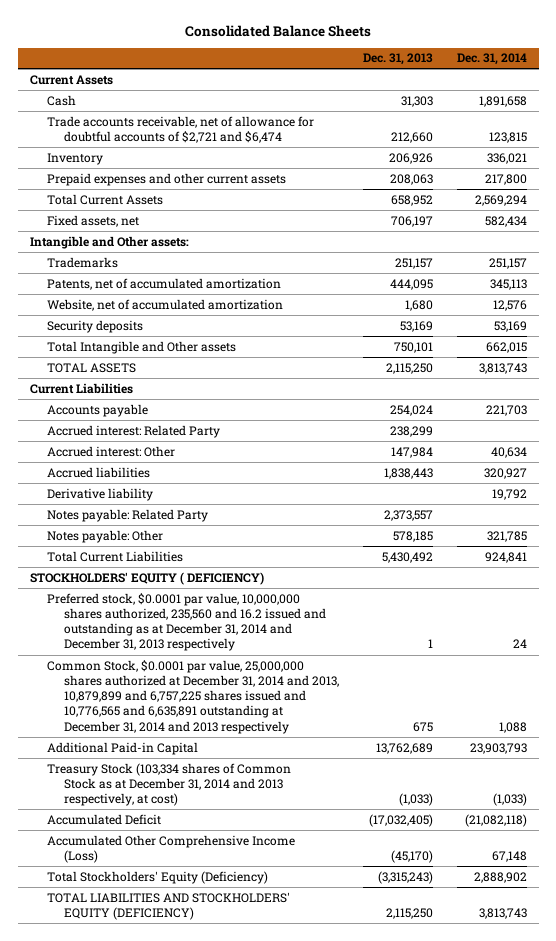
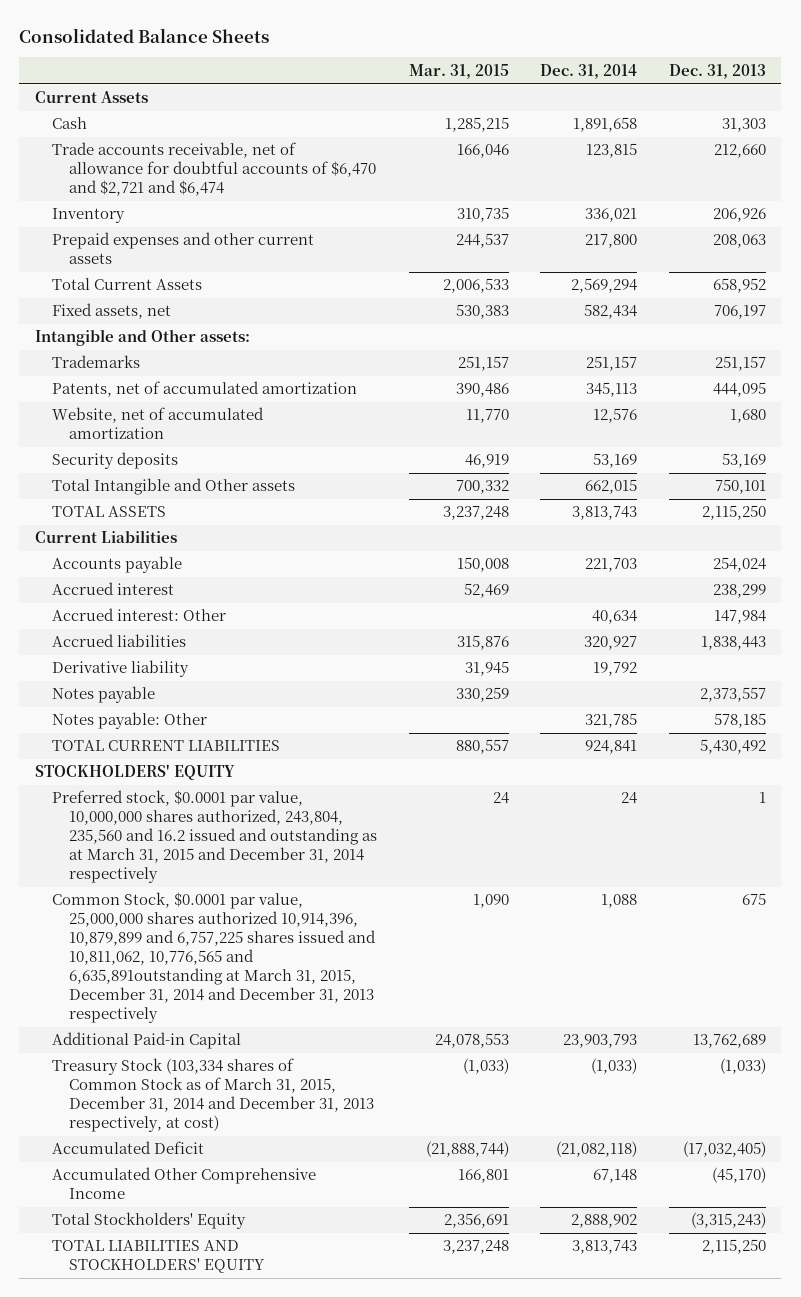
- | Dec. 31, 2013 | Dec. 31, 2014
+ | Mar. 31, 2015 | Dec. 31, 2014 | Dec. 31, 2013
- Trade accounts receivable, net of allowance for doubtful accounts of $2,721 and $6,474 | 212,660 | 123,815
+ Trade accounts receivable, net of allowance for doubtful accounts of $6,470 and $2,721 and $6,474 | 166,046 | 123,815 | 212,660
- Accrued interest: Related Party | 238,299 |
+ Accrued interest | 52,469 | | 238,299
- Notes payable: Related Party | 2,373,557 |
+ Notes payable | 330,259 | | 2,373,557
- Total Current Liabilities | 5,430,492 | 924,841
- STOCKHOLDERS' EQUITY ( DEFICIENCY)
- Preferred stock, $0.0001 par value, 10,000,000 shares authorized, 235,560 and 16.2 issued and outstanding as at December 31, 2014 and December 31, 2013 respectively | 1 | 24
- Common Stock, $0.0001 par value, 25,000,000 shares authorized at December 31, 2014 and 2013, 10,879,899 and 6,757,225 shares issued and 10,776,565 and 6,635,891 outstanding at December 31, 2014 and 2013 respectively | 675 | 1,088
+ TOTAL CURRENT LIABILITIES | 880,557 | 924,841 | 5,430,492
+ STOCKHOLDERS' EQUITY
+ Preferred stock, $0.0001 par value, 10,000,000 shares authorized, 243,804, 235,560 and 16.2 issued and outstanding as at March 31, 2015 and December 31, 2014 respectively | 24 | 24 | 1
+ Common Stock, $0.0001 par value, 25,000,000 shares authorized 10,914,396, 10,879,899 and 6,757,225 shares issued and 10,811,062, 10,776,565 and 6,635,891outstanding at March 31, 2015, December 31, 2014 and December 31, 2013 respectively | 1,090 | 1,088 | 675
- Treasury Stock (103,334 shares of Common Stock as at December 31, 2014 and 2013 respectively, at cost) | (1,033) | (1,033)
+ Treasury Stock (103,334 shares of Common Stock as of March 31, 2015, December 31, 2014 and December 31, 2013 respectively, at cost) | (1,033) | (1,033) | (1,033)
- Accumulated Other Comprehensive Income (Loss) | (45,170) | 67,148
- Total Stockholders' Equity (Deficiency) | (3,315,243) | 2,888,902
- TOTAL LIABILITIES AND STOCKHOLDERS' EQUITY (DEFICIENCY) | 2,115,250 | 3,813,743
+ Accumulated Other Comprehensive Income | 166,801 | 67,148 | (45,170)
+ Total Stockholders' Equity | 2,356,691 | 2,888,902 | (3,315,243)
+ TOTAL LIABILITIES AND STOCKHOLDERS' EQUITY | 3,237,248 | 3,813,743 | 2,115,250

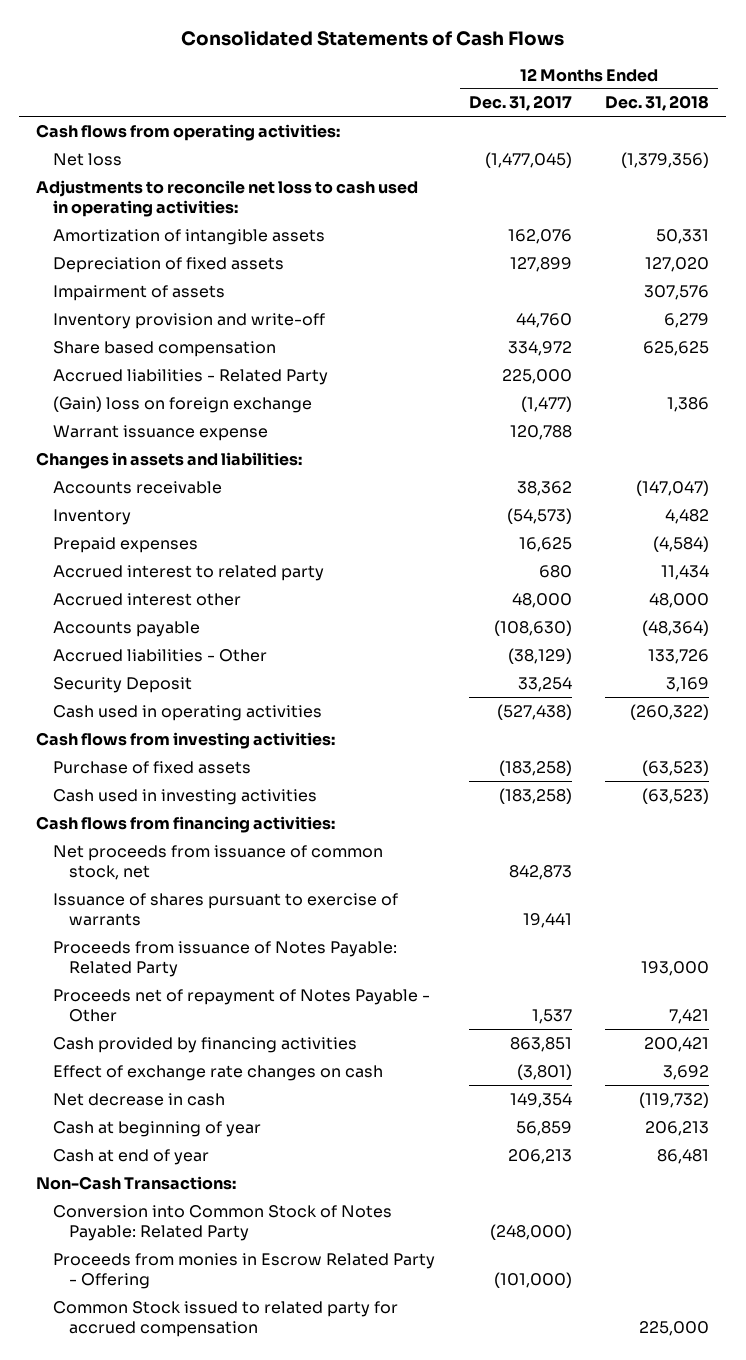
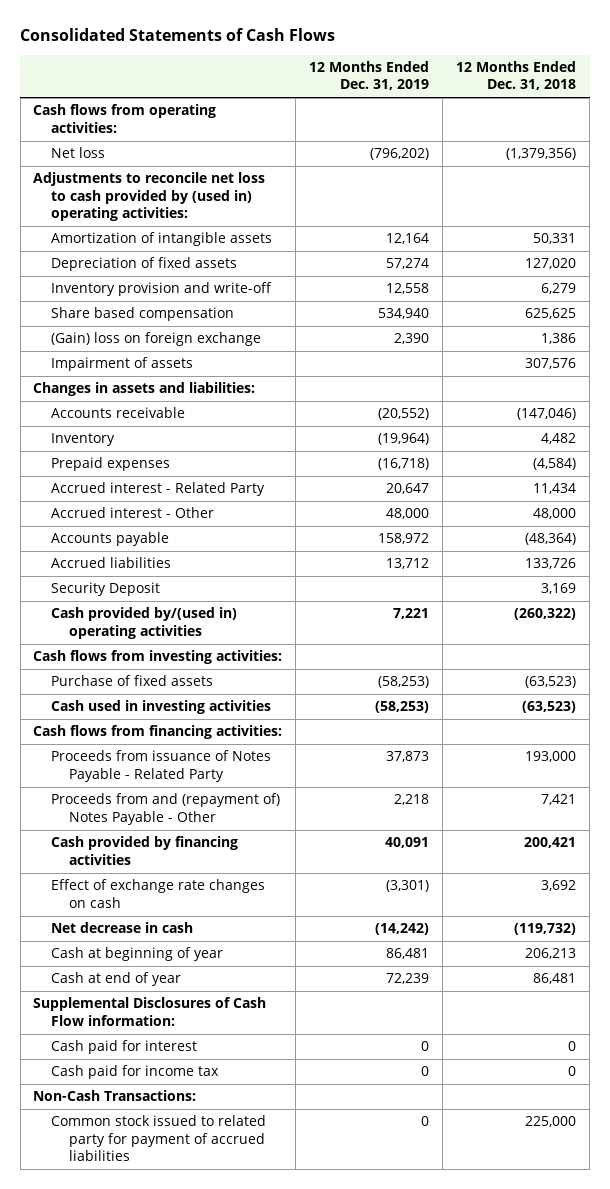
- | 12 Months Ended Dec. 31, 2017 | 12 Months Ended Dec. 31, 2018
+ | 12 Months Ended Dec. 31, 2019 | 12 Months Ended Dec. 31, 2018
- Adjustments to reconcile net loss to cash used in operating activities:
+ Adjustments to reconcile net loss to cash provided by (used in) operating activities:
- Accrued liabilities - Related Party | 225,000 |
- Warrant issuance expense | 120,788 |
moved down: Impairment of assets | | 307,576
- Accounts receivable | 38,362 | (147,047)
+ Accounts receivable | (20,552) | (147,046)
- Accrued interest to related party | 680 | 11,434
- Accrued interest other | 48,000 | 48,000
+ Accrued interest - Related Party | 20,647 | 11,434
+ Accrued interest - Other | 48,000 | 48,000
- Accrued liabilities - Other | (38,129) | 133,726
+ Accrued liabilities | 13,712 | 133,726
- Cash used in operating activities | (527,438) | (260,322)
+ Cash provided by/(used in) operating activities | 7,221 | (260,322)
- Net proceeds from issuance of common stock, net | 842,873 |
- Issuance of shares pursuant to exercise of warrants | 19,441 |
- Proceeds from issuance of Notes Payable: Related Party | | 193,000
- Proceeds net of repayment of Notes Payable - Other | 1,537 | 7,421
+ Proceeds from issuance of Notes Payable - Related Party | 37,873 | 193,000
+ Proceeds from and (repayment of) Notes Payable - Other | 2,218 | 7,421
+ Supplemental Disclosures of Cash Flow information:
+ Cash paid for interest | 0 | 0
+ Cash paid for income tax | 0 | 0
- Conversion into Common Stock of Notes Payable: Related Party | (248,000) |
- Proceeds from monies in Escrow Related Party - Offering | (101,000) |
- Common Stock issued to related party for accrued compensation | | 225,000
+ Common stock issued to related party for payment of accrued liabilities | 0 | 225,000

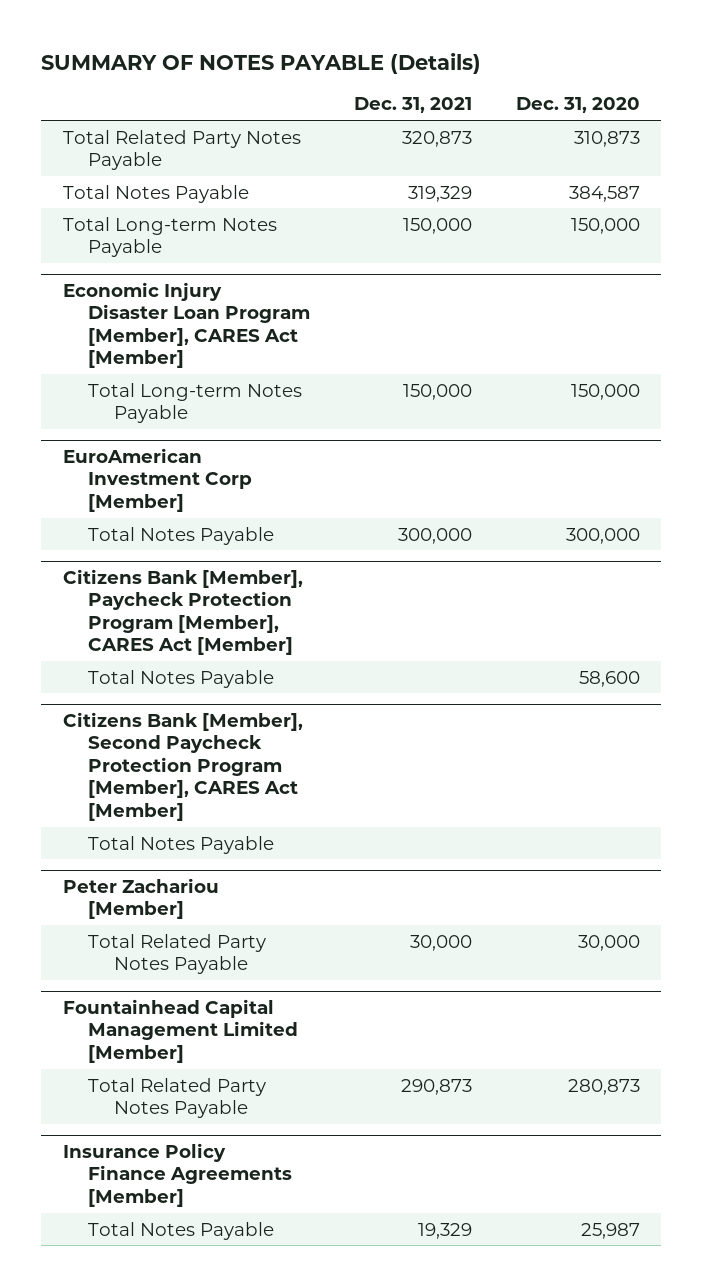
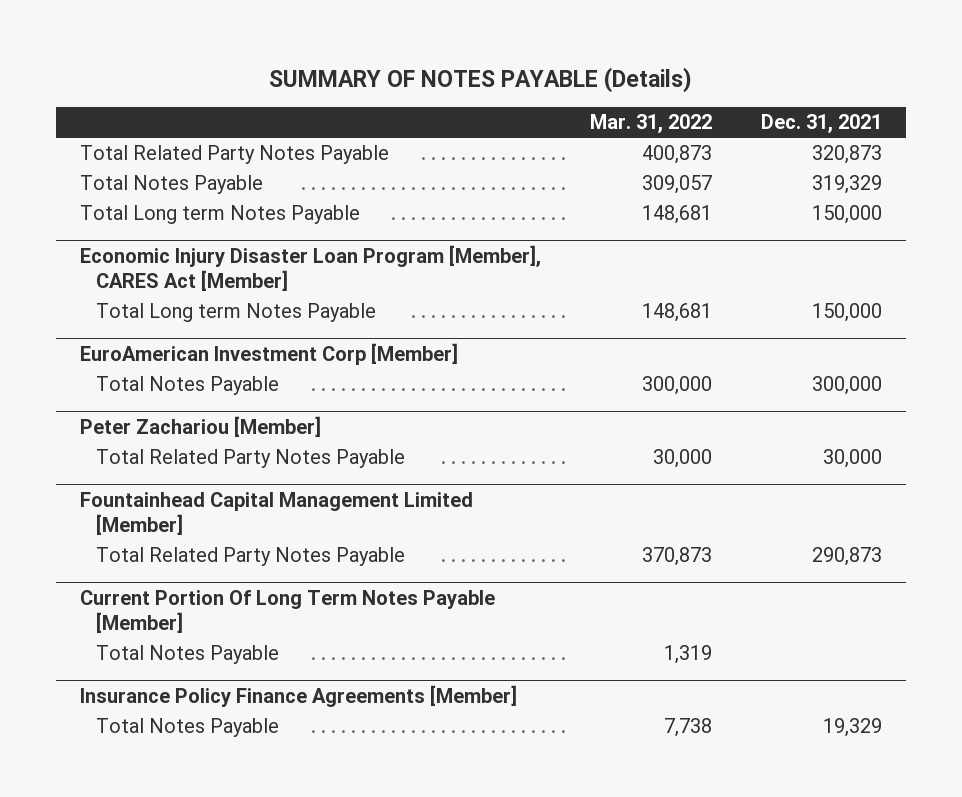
- | Dec. 31, 2021 | Dec. 31, 2020
+ | Mar. 31, 2022 | Dec. 31, 2021
- Total Long-term Notes Payable | 150,000 | 150,000
+ Total Long term Notes Payable | 148,681 | 150,000
@ Economic Injury Disaster Loan Program [Member], CARES Act [Member]
- Total Long-term Notes Payable | 150,000 | 150,000
+ Total Long term Notes Payable | 148,681 | 150,000
- Citizens Bank [Member], Paycheck Protection Program [Member], CARES Act [Member]
- Total Notes Payable | | 58,600
- Citizens Bank [Member], Second Paycheck Protection Program [Member], CARES Act [Member]
- Total Notes Payable
+ Current Portion Of Long Term Notes Payable [Member]
+ Total Notes Payable | 1,319 |

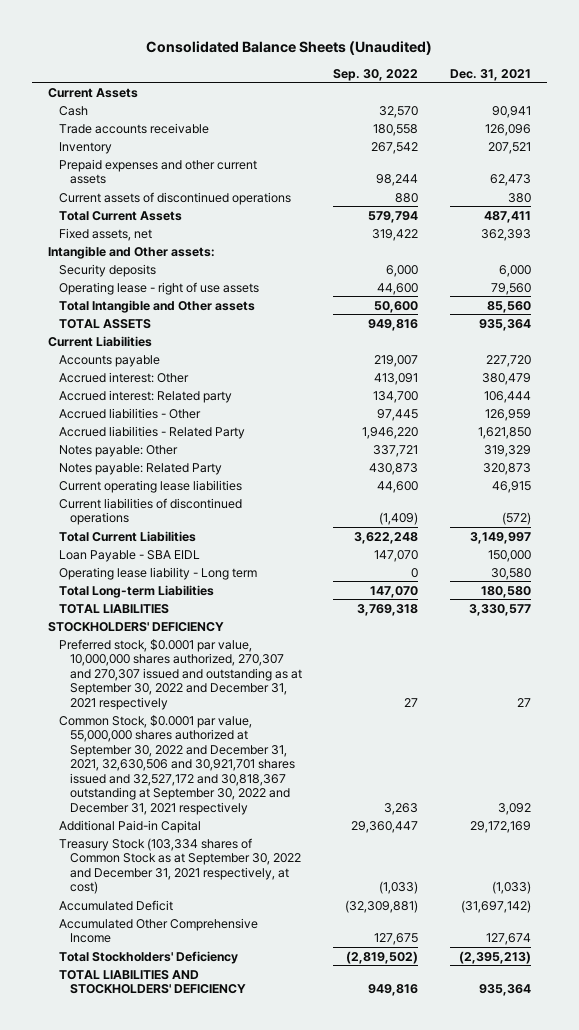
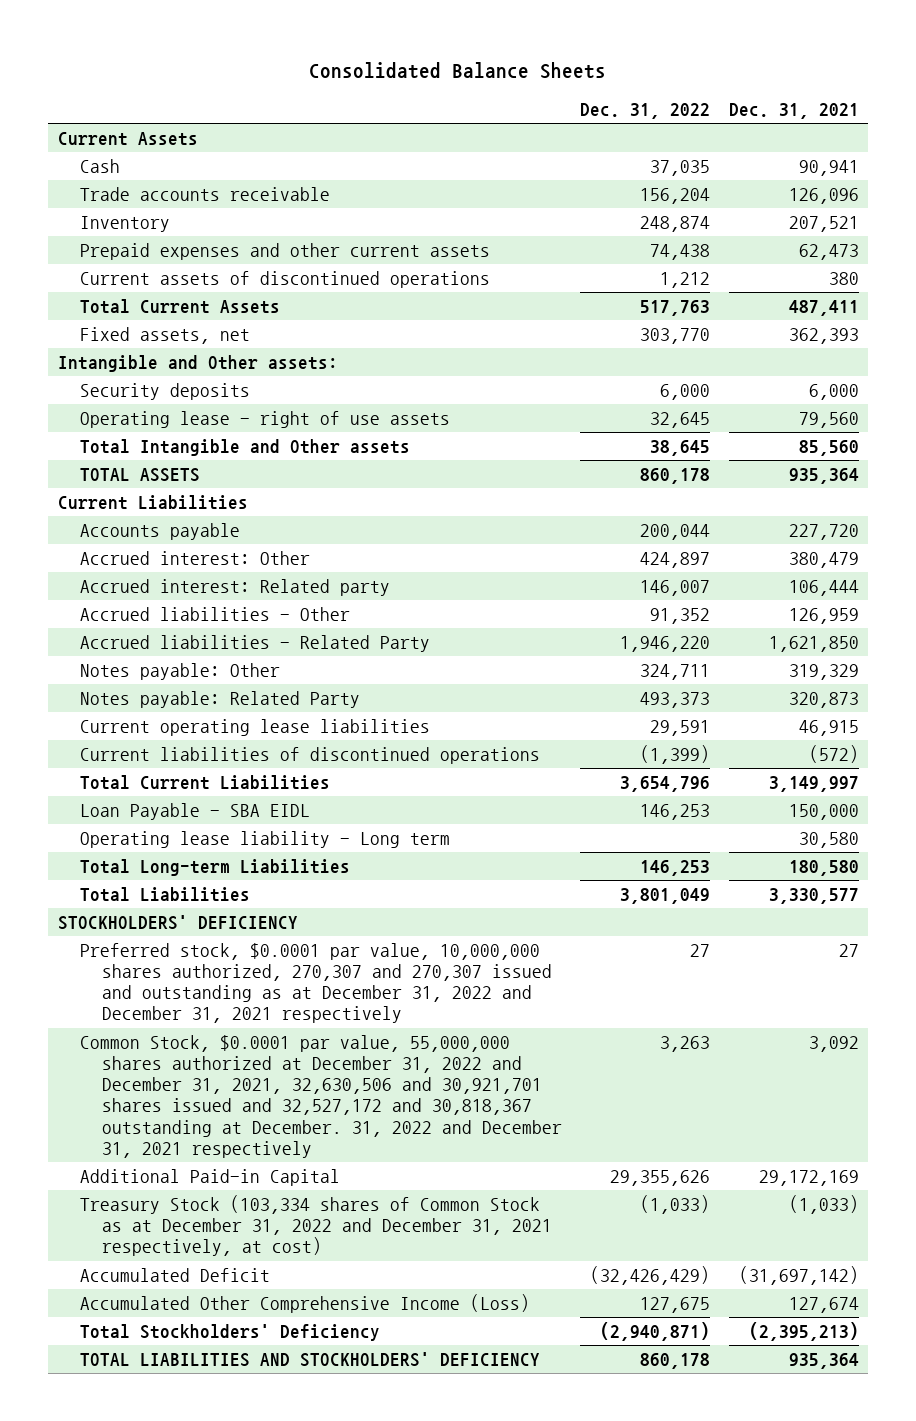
- Consolidated Balance Sheets (Unaudited)
+ Consolidated Balance Sheets
- | Sep. 30, 2022 | Dec. 31, 2021
+ | Dec. 31, 2022 | Dec. 31, 2021
- TOTAL LIABILITIES | 3,769,318 | 3,330,577
+ Total Liabilities | 3,801,049 | 3,330,577
- Preferred stock, $0.0001 par value, 10,000,000 shares authorized, 270,307 and 270,307 issued and outstanding as at September 30, 2022 and December 31, 2021 respectively | 27 | 27
- Common Stock, $0.0001 par value, 55,000,000 shares authorized at September 30, 2022 and December 31, 2021, 32,630,506 and 30,921,701 shares issued and 32,527,172 and 30,818,367 outstanding at September 30, 2022 and December 31, 2021 respectively | 3,263 | 3,092
+ Preferred stock, $0.0001 par value, 10,000,000 shares authorized, 270,307 and 270,307 issued and outstanding as at December 31, 2022 and December 31, 2021 respectively | 27 | 27
+ Common Stock, $0.0001 par value, 55,000,000 shares authorized at December 31, 2022 and December 31, 2021, 32,630,506 and 30,921,701 shares issued and 32,527,172 and 30,818,367 outstanding at December. 31, 2022 and December 31, 2021 respectively | 3,263 | 3,092
- Treasury Stock (103,334 shares of Common Stock as at September 30, 2022 and December 31, 2021 respectively, at cost) | (1,033) | (1,033)
+ Treasury Stock (103,334 shares of Common Stock as at December 31, 2022 and December 31, 2021 respectively, at cost) | (1,033) | (1,033)
- Accumulated Other Comprehensive Income | 127,675 | 127,674
+ Accumulated Other Comprehensive Income (Loss) | 127,675 | 127,674

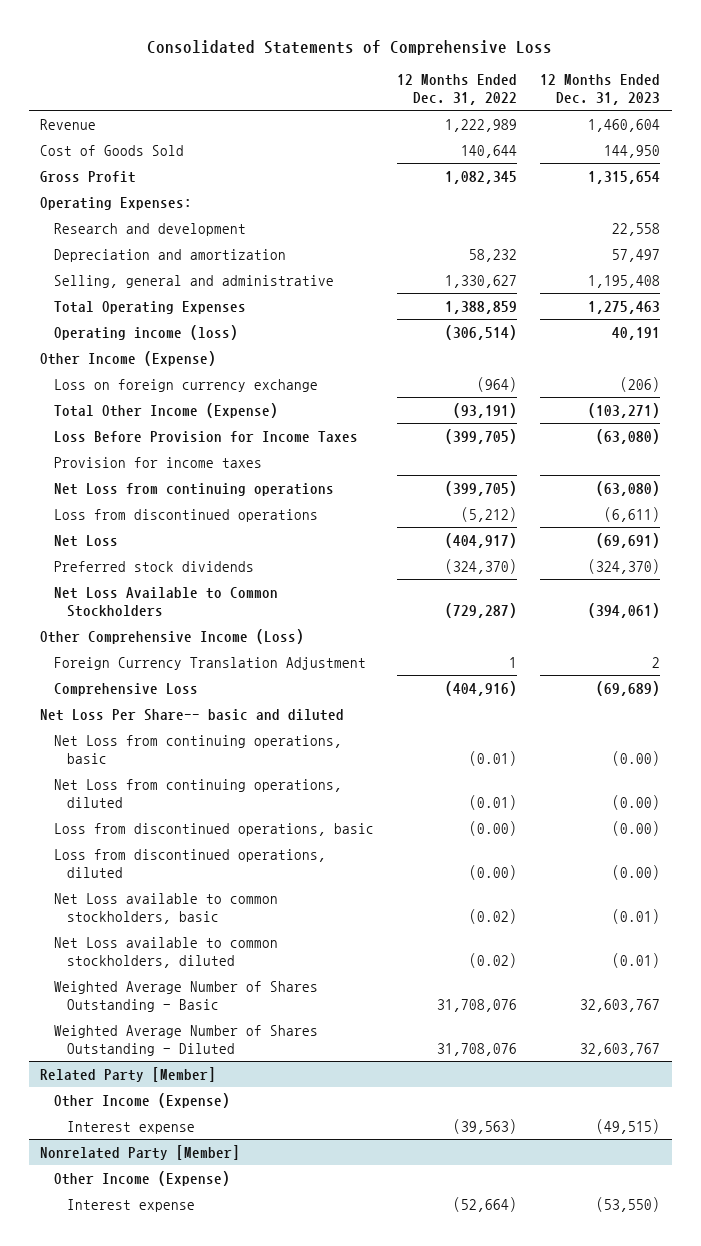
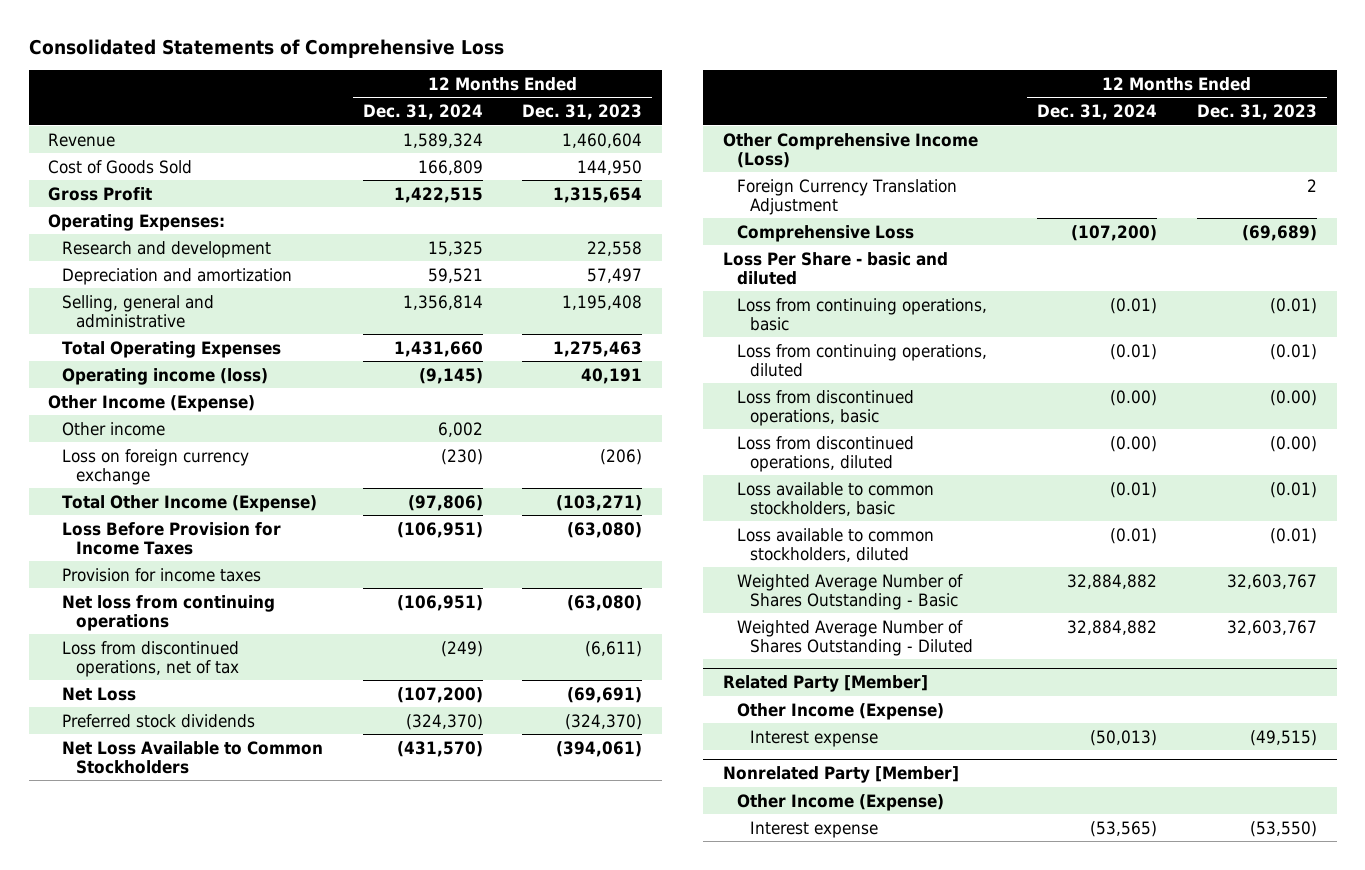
- | 12 Months Ended Dec. 31, 2022 | 12 Months Ended Dec. 31, 2023
+ | 12 Months Ended Dec. 31, 2024 | 12 Months Ended Dec. 31, 2023
+ Other income | 6,002 |
- Net Loss from continuing operations | (399,705) | (63,080)
- Loss from discontinued operations | (5,212) | (6,611)
+ Net loss from continuing operations | (106,951) | (63,080)
+ Loss from discontinued operations, net of tax | (249) | (6,611)
- Net Loss Per Share-- basic and diluted
- Net Loss from continuing operations, basic | (0.01) | (0.00)
- Net Loss from continuing operations, diluted | (0.01) | (0.00)
+ Loss Per Share - basic and diluted
+ Loss from continuing operations, basic | (0.01) | (0.01)
+ Loss from continuing operations, diluted | (0.01) | (0.01)
- Net Loss available to common stockholders, basic | (0.02) | (0.01)
- Net Loss available to common stockholders, diluted | (0.02) | (0.01)
+ Loss available to common stockholders, basic | (0.01) | (0.01)
+ Loss available to common stockholders, diluted | (0.01) | (0.01)

